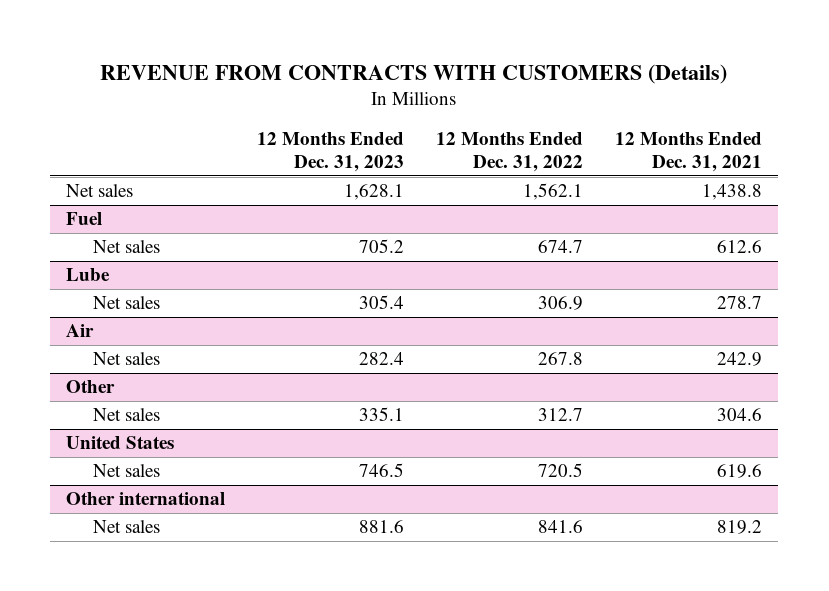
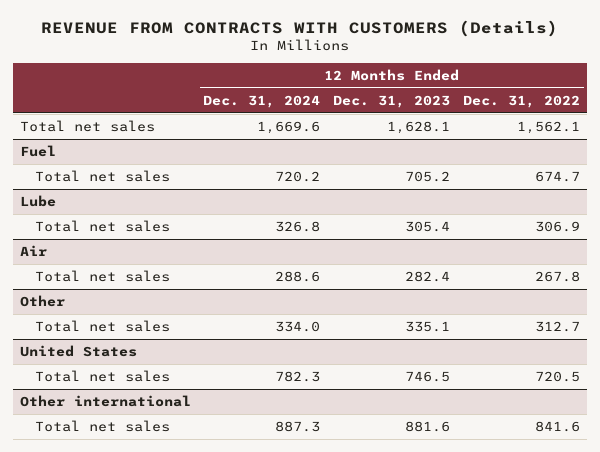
- | 12 Months Ended Dec. 31, 2023 | 12 Months Ended Dec. 31, 2022 | 12 Months Ended Dec. 31, 2021
+ | 12 Months Ended Dec. 31, 2024 | 12 Months Ended Dec. 31, 2023 | 12 Months Ended Dec. 31, 2022
- Net sales | 1,628.1 | 1,562.1 | 1,438.8
+ Total net sales | 1,669.6 | 1,628.1 | 1,562.1
@ Fuel
- Net sales | 705.2 | 674.7 | 612.6
+ Total net sales | 720.2 | 705.2 | 674.7
@ Lube
- Net sales | 305.4 | 306.9 | 278.7
+ Total net sales | 326.8 | 305.4 | 306.9
@ Air
- Net sales | 282.4 | 267.8 | 242.9
+ Total net sales | 288.6 | 282.4 | 267.8
@ Other
- Net sales | 335.1 | 312.7 | 304.6
+ Total net sales | 334.0 | 335.1 | 312.7
@ United States
- Net sales | 746.5 | 720.5 | 619.6
+ Total net sales | 782.3 | 746.5 | 720.5
@ Other international
- Net sales | 881.6 | 841.6 | 819.2
+ Total net sales | 887.3 | 881.6 | 841.6

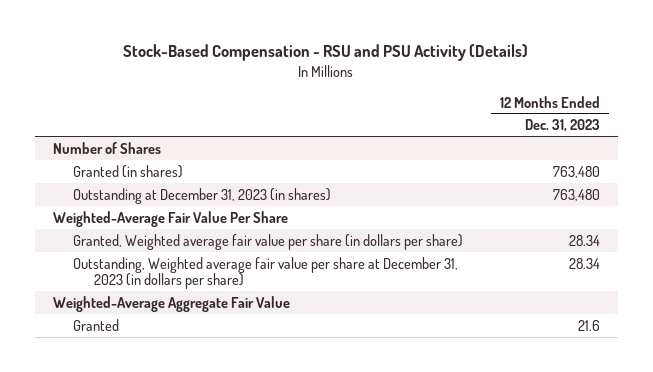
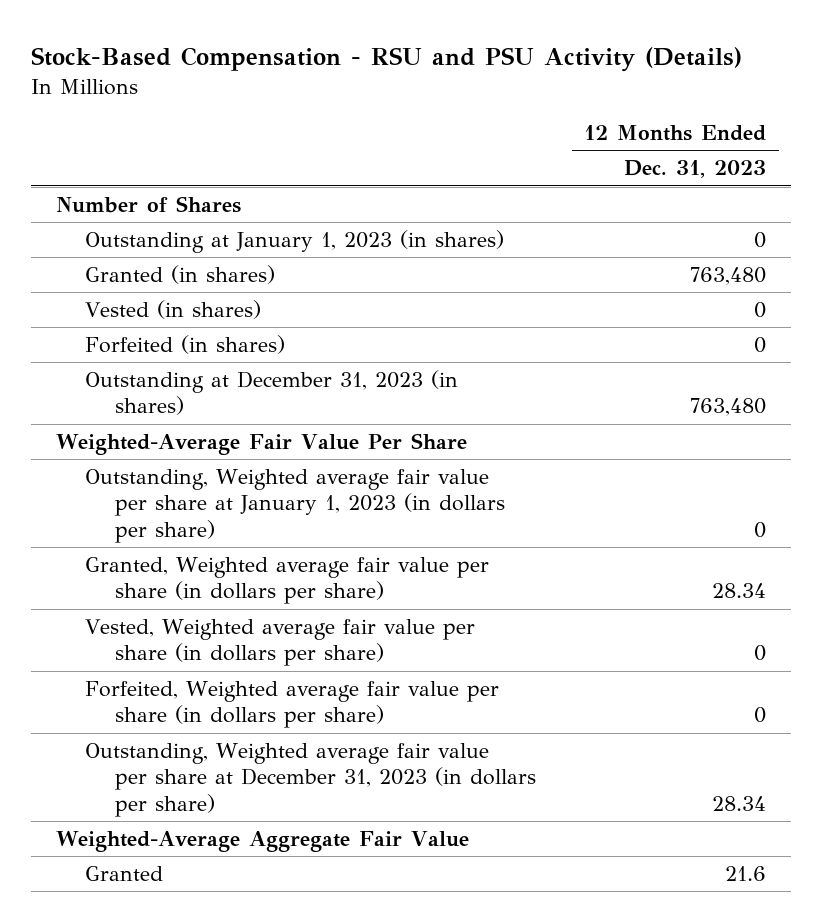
+ Outstanding at January 1, 2023 (in shares) | 0
+ Vested (in shares) | 0
+ Forfeited (in shares) | 0
+ Outstanding, Weighted average fair value per share at January 1, 2023 (in dollars per share) | 0
+ Vested, Weighted average fair value per share (in dollars per share) | 0
+ Forfeited, Weighted average fair value per share (in dollars per share) | 0

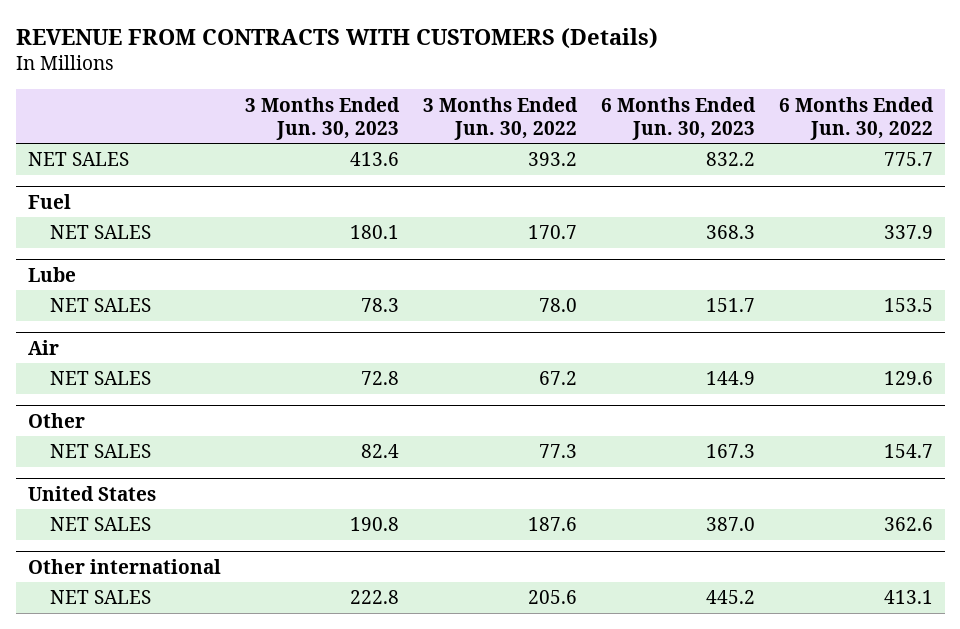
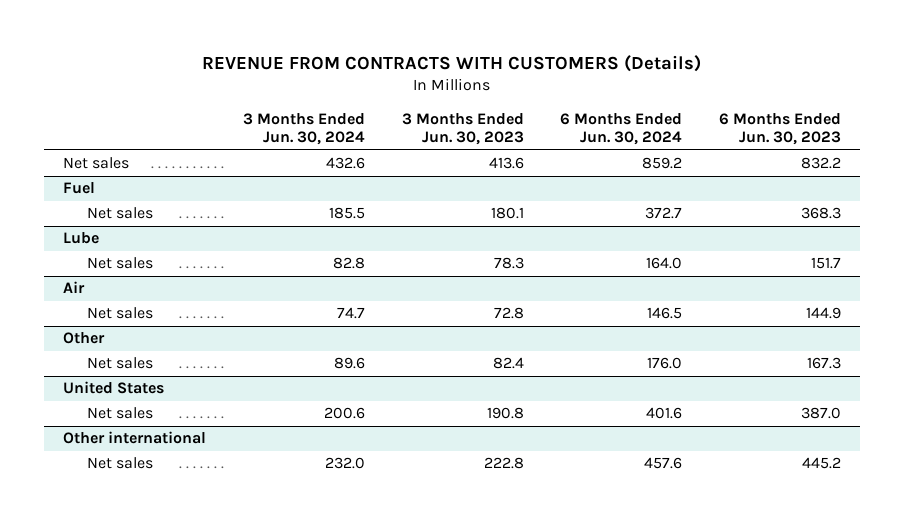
- | 3 Months Ended Jun. 30, 2023 | 3 Months Ended Jun. 30, 2022 | 6 Months Ended Jun. 30, 2023 | 6 Months Ended Jun. 30, 2022
+ | 3 Months Ended Jun. 30, 2024 | 3 Months Ended Jun. 30, 2023 | 6 Months Ended Jun. 30, 2024 | 6 Months Ended Jun. 30, 2023
- NET SALES | 413.6 | 393.2 | 832.2 | 775.7
+ Net sales | 432.6 | 413.6 | 859.2 | 832.2
@ Fuel
- NET SALES | 180.1 | 170.7 | 368.3 | 337.9
+ Net sales | 185.5 | 180.1 | 372.7 | 368.3
@ Lube
- NET SALES | 78.3 | 78.0 | 151.7 | 153.5
+ Net sales | 82.8 | 78.3 | 164.0 | 151.7
@ Air
- NET SALES | 72.8 | 67.2 | 144.9 | 129.6
+ Net sales | 74.7 | 72.8 | 146.5 | 144.9
@ Other
- NET SALES | 82.4 | 77.3 | 167.3 | 154.7
+ Net sales | 89.6 | 82.4 | 176.0 | 167.3
@ United States
- NET SALES | 190.8 | 187.6 | 387.0 | 362.6
+ Net sales | 200.6 | 190.8 | 401.6 | 387.0
@ Other international
- NET SALES | 222.8 | 205.6 | 445.2 | 413.1
+ Net sales | 232.0 | 222.8 | 457.6 | 445.2

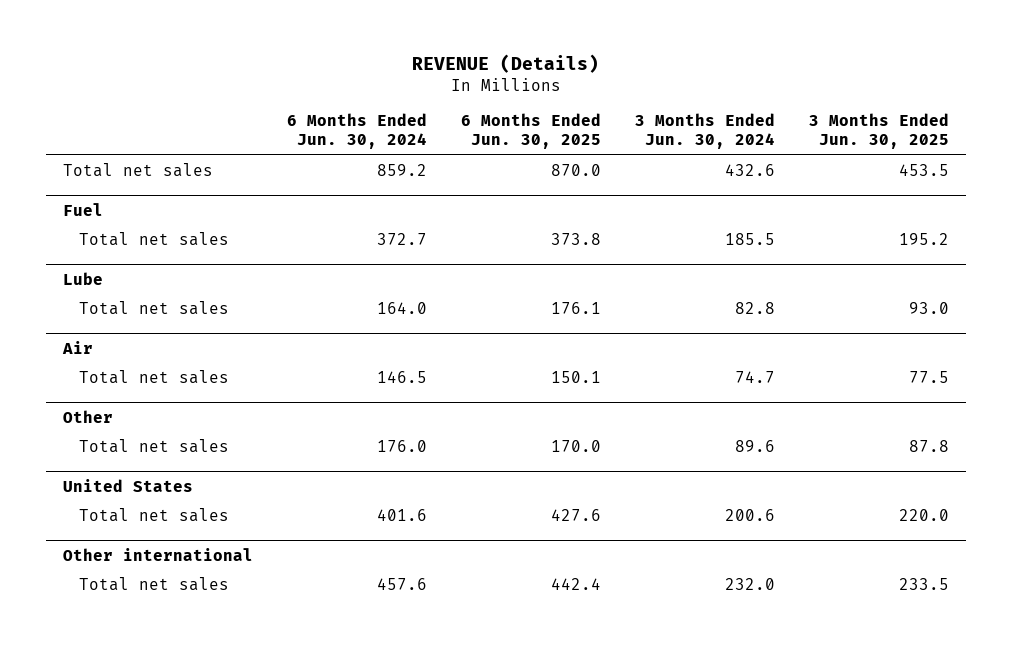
- REVENUE FROM CONTRACTS WITH CUSTOMERS (Details)
+ REVENUE (Details)
- | 3 Months Ended Jun. 30, 2024 | 3 Months Ended Jun. 30, 2023 | 6 Months Ended Jun. 30, 2024 | 6 Months Ended Jun. 30, 2023
+ | 6 Months Ended Jun. 30, 2024 | 6 Months Ended Jun. 30, 2025 | 3 Months Ended Jun. 30, 2024 | 3 Months Ended Jun. 30, 2025
- Net sales | 432.6 | 413.6 | 859.2 | 832.2
+ Total net sales | 859.2 | 870.0 | 432.6 | 453.5
@ Fuel
- Net sales | 185.5 | 180.1 | 372.7 | 368.3
+ Total net sales | 372.7 | 373.8 | 185.5 | 195.2
@ Lube
- Net sales | 82.8 | 78.3 | 164.0 | 151.7
+ Total net sales | 164.0 | 176.1 | 82.8 | 93.0
@ Air
- Net sales | 74.7 | 72.8 | 146.5 | 144.9
+ Total net sales | 146.5 | 150.1 | 74.7 | 77.5
@ Other
- Net sales | 89.6 | 82.4 | 176.0 | 167.3
+ Total net sales | 176.0 | 170.0 | 89.6 | 87.8
@ United States
- Net sales | 200.6 | 190.8 | 401.6 | 387.0
+ Total net sales | 401.6 | 427.6 | 200.6 | 220.0
@ Other international
- Net sales | 232.0 | 222.8 | 457.6 | 445.2
+ Total net sales | 457.6 | 442.4 | 232.0 | 233.5

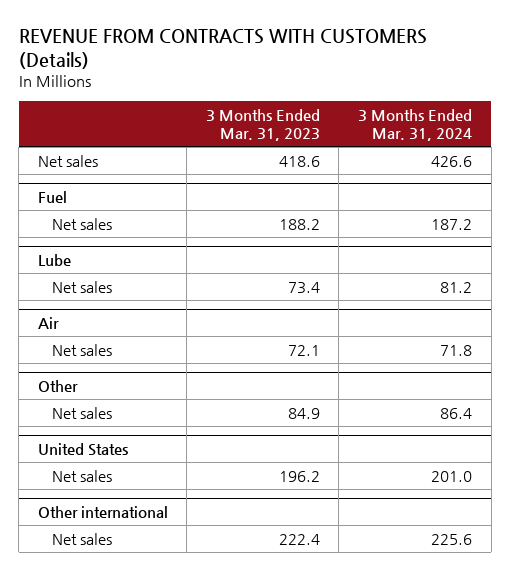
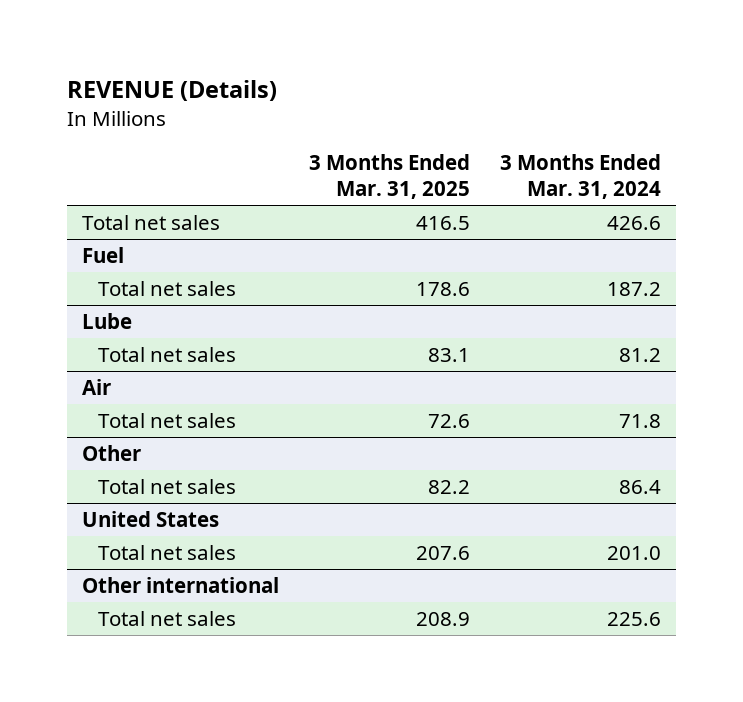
- REVENUE FROM CONTRACTS WITH CUSTOMERS (Details)
+ REVENUE (Details)
- | 3 Months Ended Mar. 31, 2023 | 3 Months Ended Mar. 31, 2024
+ | 3 Months Ended Mar. 31, 2025 | 3 Months Ended Mar. 31, 2024
- Net sales | 418.6 | 426.6
+ Total net sales | 416.5 | 426.6
@ Fuel
- Net sales | 188.2 | 187.2
+ Total net sales | 178.6 | 187.2
@ Lube
- Net sales | 73.4 | 81.2
+ Total net sales | 83.1 | 81.2
@ Air
- Net sales | 72.1 | 71.8
+ Total net sales | 72.6 | 71.8
@ Other
- Net sales | 84.9 | 86.4
+ Total net sales | 82.2 | 86.4
@ United States
- Net sales | 196.2 | 201.0
+ Total net sales | 207.6 | 201.0
@ Other international
- Net sales | 222.4 | 225.6
+ Total net sales | 208.9 | 225.6

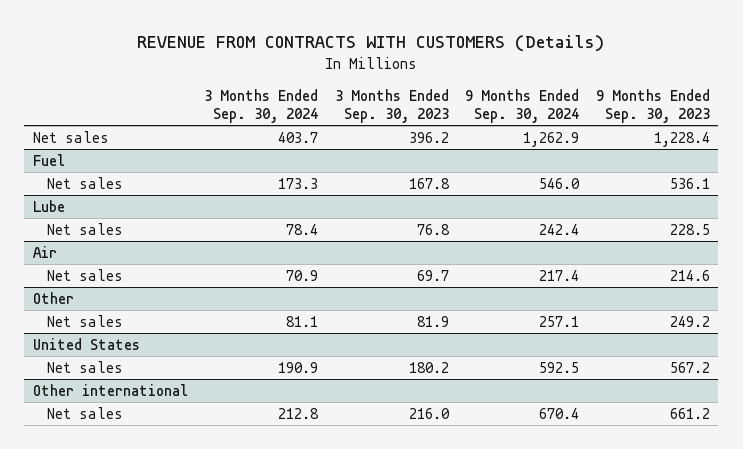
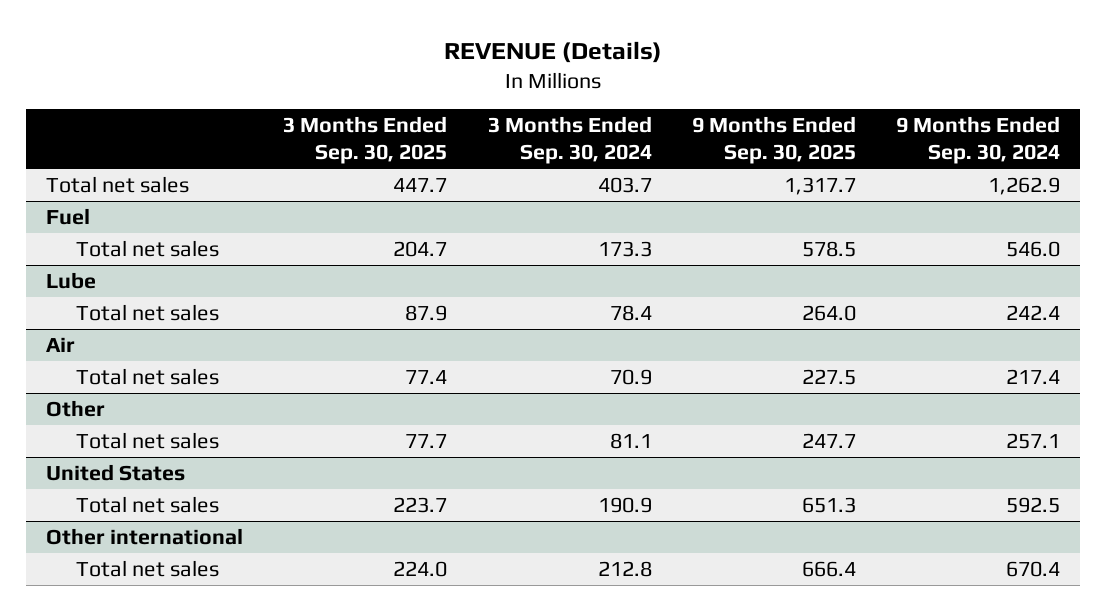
- REVENUE FROM CONTRACTS WITH CUSTOMERS (Details)
+ REVENUE (Details)
- | 3 Months Ended Sep. 30, 2024 | 3 Months Ended Sep. 30, 2023 | 9 Months Ended Sep. 30, 2024 | 9 Months Ended Sep. 30, 2023
+ | 3 Months Ended Sep. 30, 2025 | 3 Months Ended Sep. 30, 2024 | 9 Months Ended Sep. 30, 2025 | 9 Months Ended Sep. 30, 2024
- Net sales | 403.7 | 396.2 | 1,262.9 | 1,228.4
+ Total net sales | 447.7 | 403.7 | 1,317.7 | 1,262.9
@ Fuel
- Net sales | 173.3 | 167.8 | 546.0 | 536.1
+ Total net sales | 204.7 | 173.3 | 578.5 | 546.0
@ Lube
- Net sales | 78.4 | 76.8 | 242.4 | 228.5
+ Total net sales | 87.9 | 78.4 | 264.0 | 242.4
@ Air
- Net sales | 70.9 | 69.7 | 217.4 | 214.6
+ Total net sales | 77.4 | 70.9 | 227.5 | 217.4
@ Other
- Net sales | 81.1 | 81.9 | 257.1 | 249.2
+ Total net sales | 77.7 | 81.1 | 247.7 | 257.1
@ United States
- Net sales | 190.9 | 180.2 | 592.5 | 567.2
+ Total net sales | 223.7 | 190.9 | 651.3 | 592.5
@ Other international
- Net sales | 212.8 | 216.0 | 670.4 | 661.2
+ Total net sales | 224.0 | 212.8 | 666.4 | 670.4

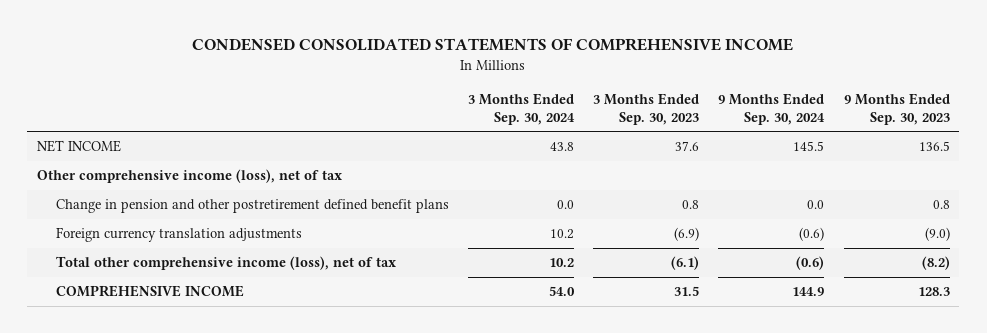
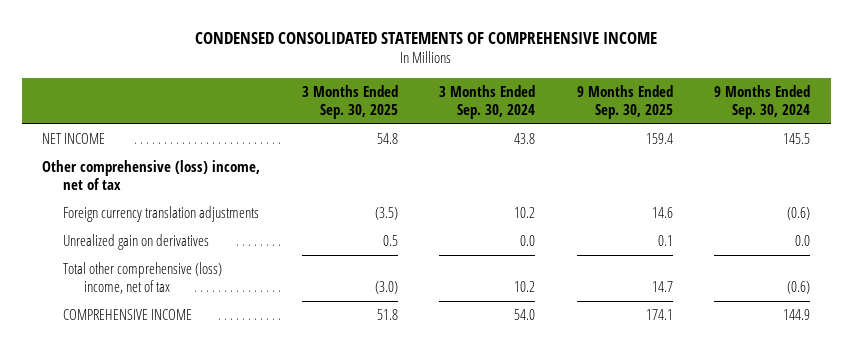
- | 3 Months Ended Sep. 30, 2024 | 3 Months Ended Sep. 30, 2023 | 9 Months Ended Sep. 30, 2024 | 9 Months Ended Sep. 30, 2023
+ | 3 Months Ended Sep. 30, 2025 | 3 Months Ended Sep. 30, 2024 | 9 Months Ended Sep. 30, 2025 | 9 Months Ended Sep. 30, 2024
- Other comprehensive income (loss), net of tax
- Change in pension and other postretirement defined benefit plans | 0.0 | 0.8 | 0.0 | 0.8
+ Other comprehensive (loss) income, net of tax
- Total other comprehensive income (loss), net of tax | 10.2 | (6.1) | (0.6) | (8.2)
+ Unrealized gain on derivatives | 0.5 | 0.0 | 0.1 | 0.0
+ Total other comprehensive (loss) income, net of tax | (3.0) | 10.2 | 14.7 | (0.6)

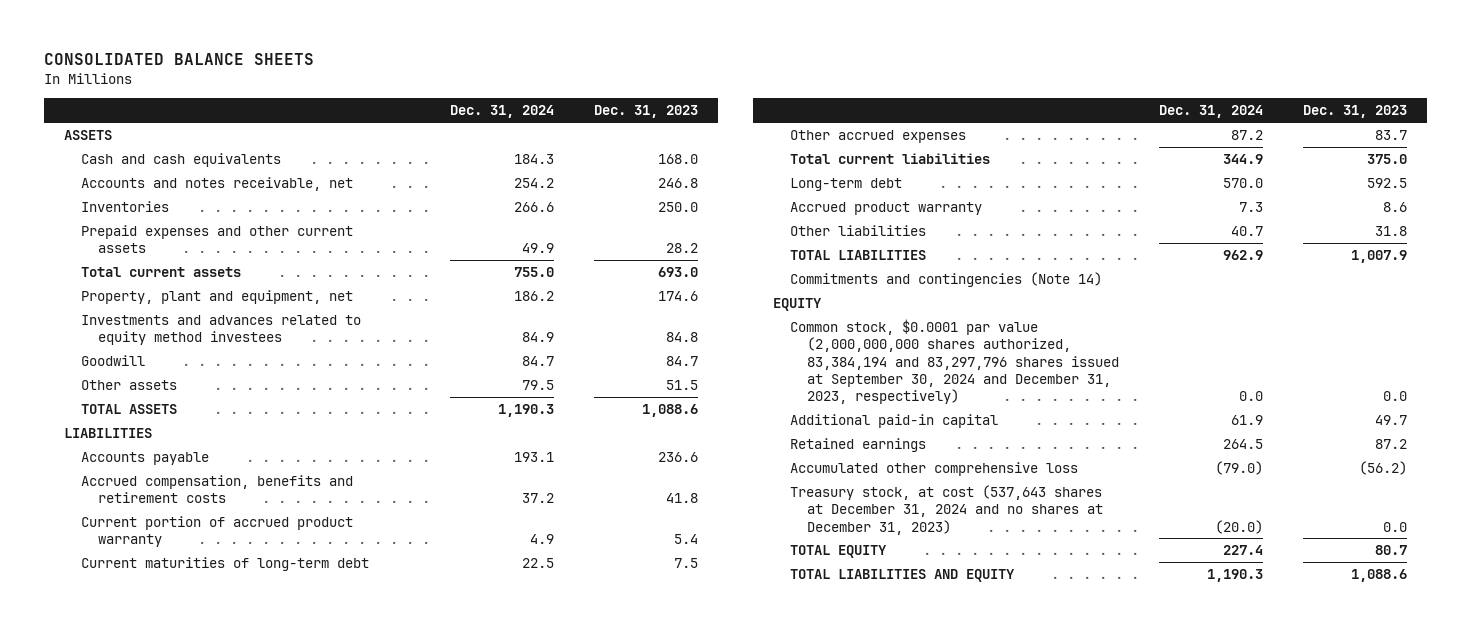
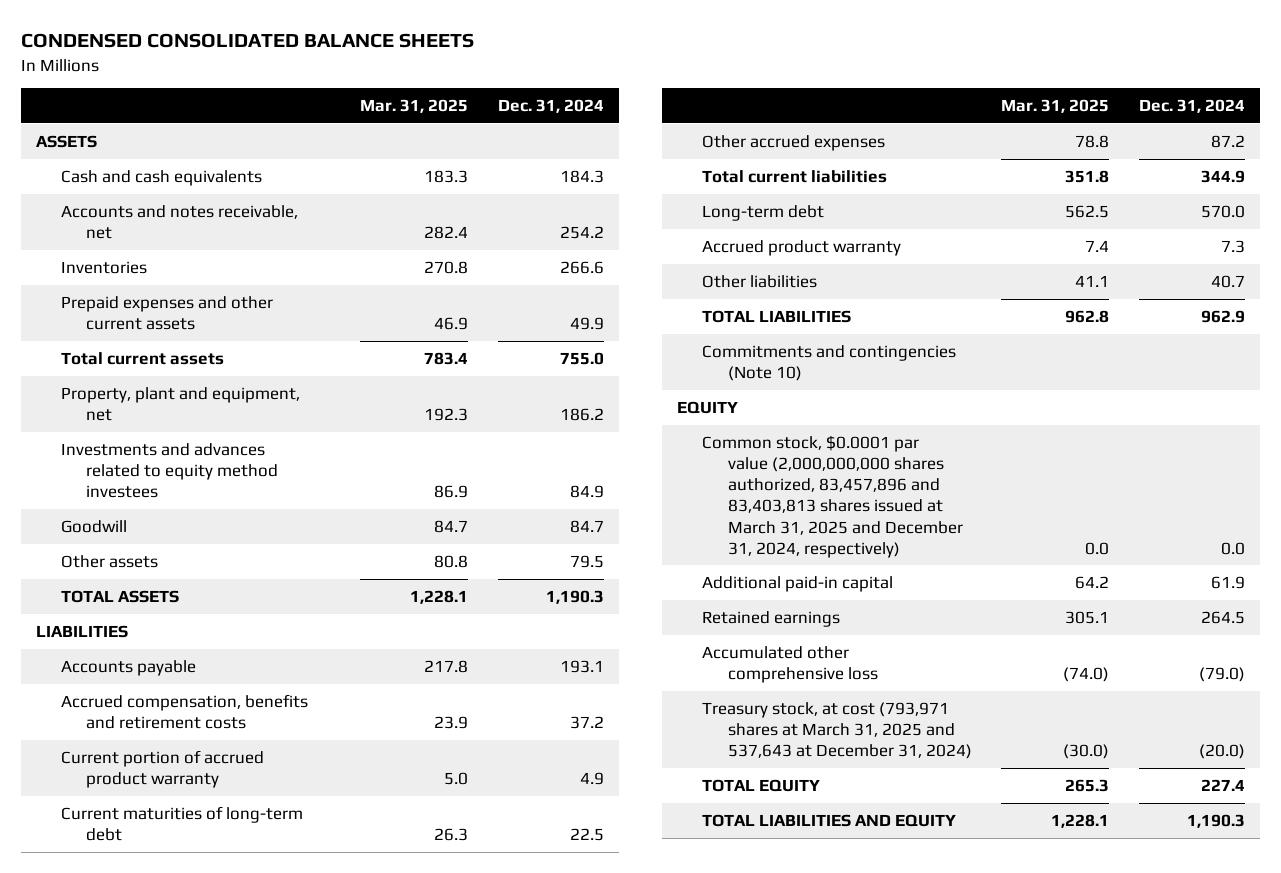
- CONSOLIDATED BALANCE SHEETS
+ CONDENSED CONSOLIDATED BALANCE SHEETS
- | Dec. 31, 2024 | Dec. 31, 2023
+ | Mar. 31, 2025 | Dec. 31, 2024
- Commitments and contingencies (Note 14)
+ Commitments and contingencies (Note 10)
- Common stock, $0.0001 par value (2,000,000,000 shares authorized, 83,384,194 and 83,297,796 shares issued at September 30, 2024 and December 31, 2023, respectively) | 0.0 | 0.0
+ Common stock, $0.0001 par value (2,000,000,000 shares authorized, 83,457,896 and 83,403,813 shares issued at March 31, 2025 and December 31, 2024, respectively) | 0.0 | 0.0
- Treasury stock, at cost (537,643 shares at December 31, 2024 and no shares at December 31, 2023) | (20.0) | 0.0
+ Treasury stock, at cost (793,971 shares at March 31, 2025 and 537,643 at December 31, 2024) | (30.0) | (20.0)

